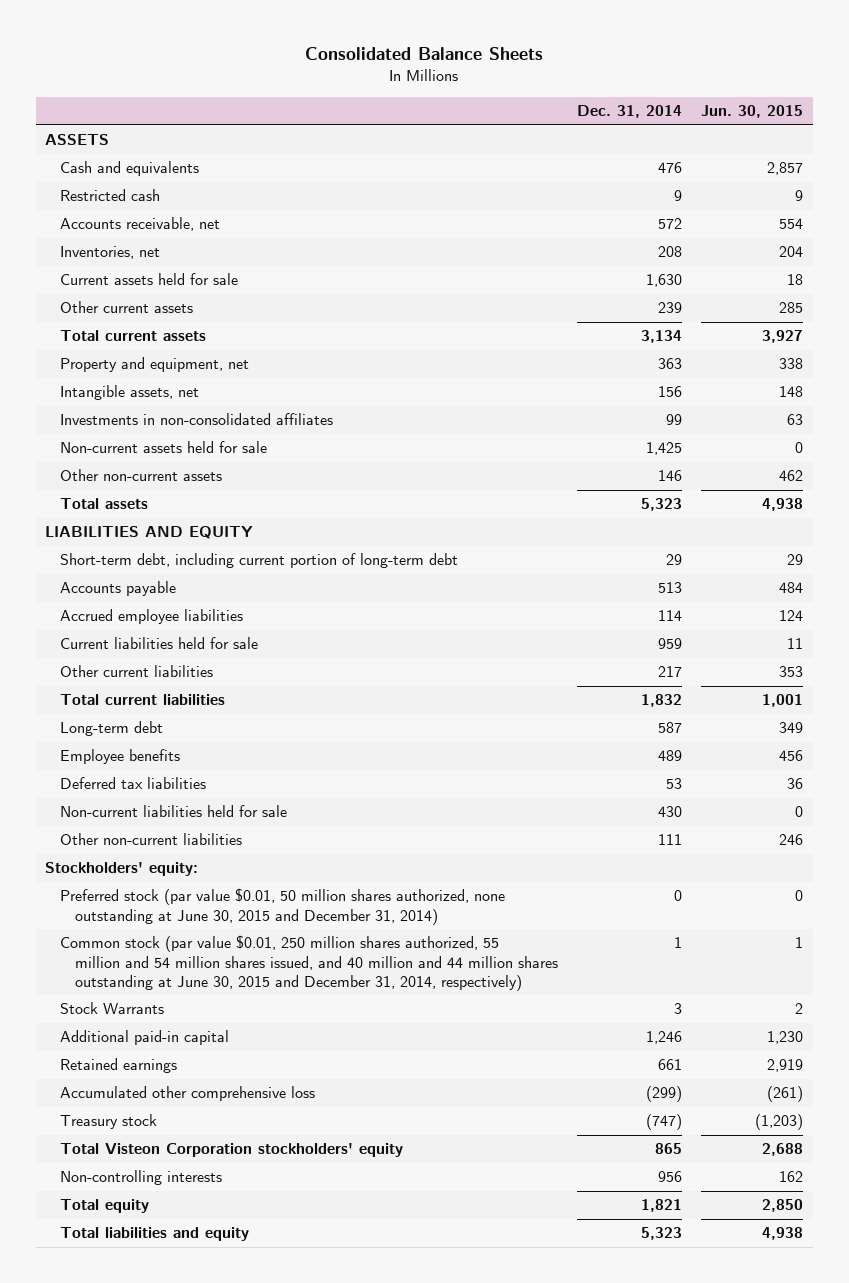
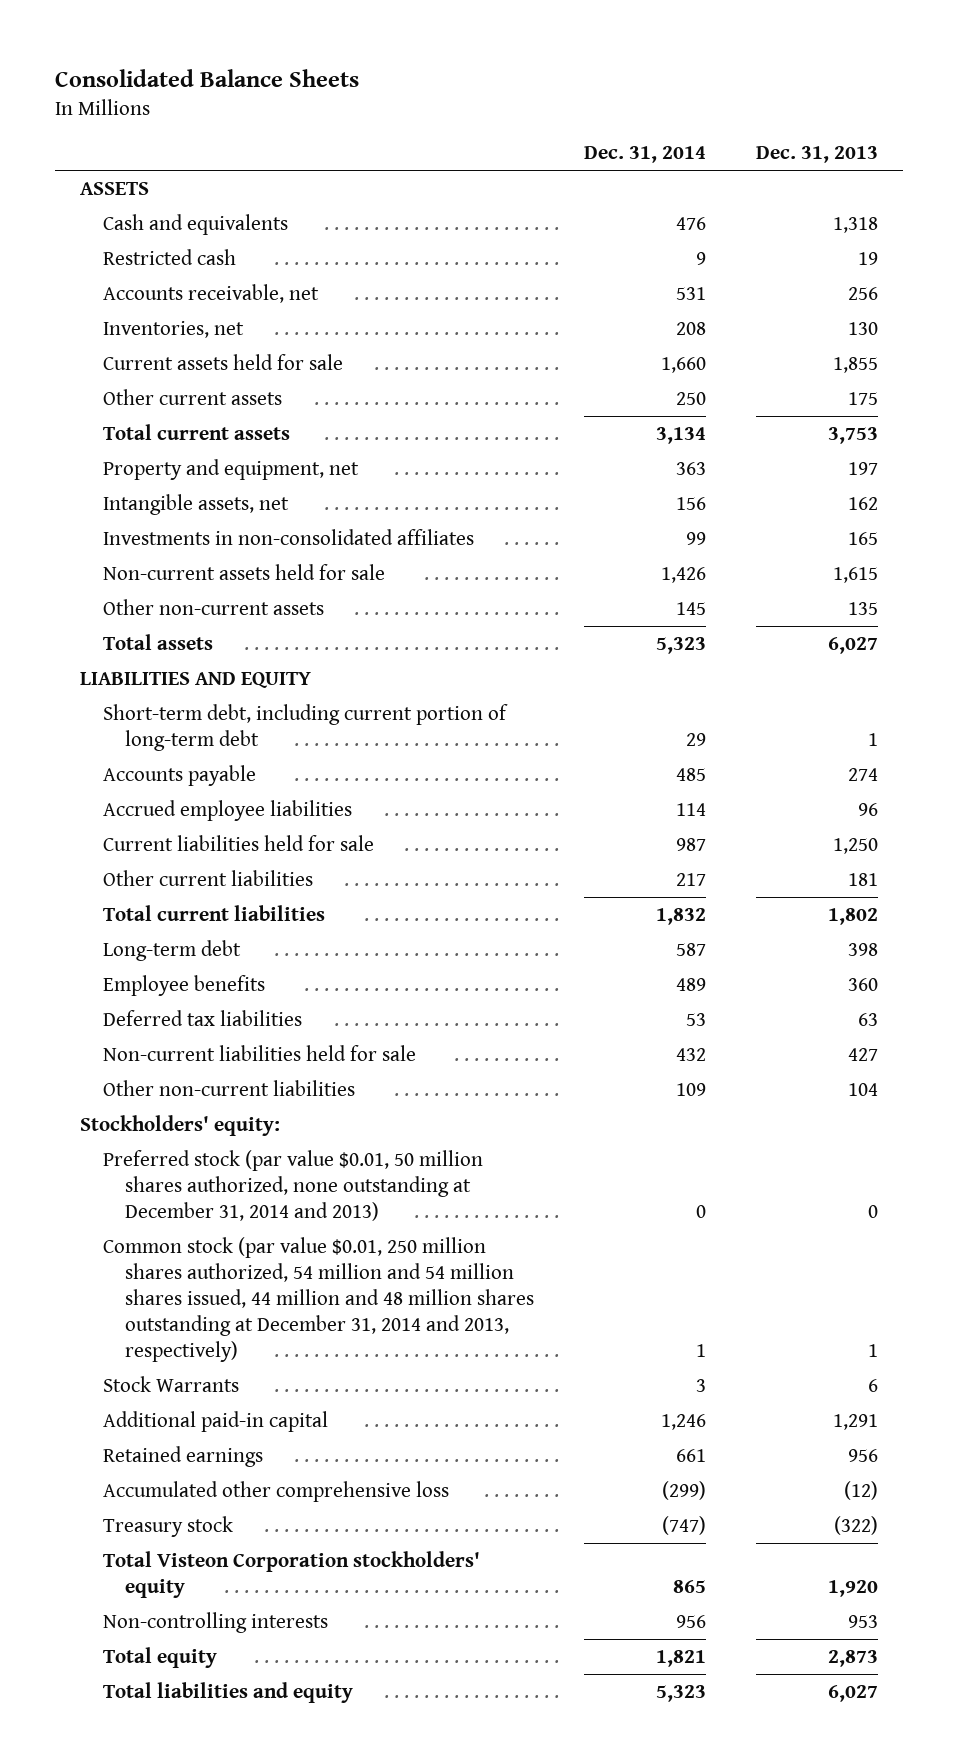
- | Dec. 31, 2014 | Jun. 30, 2015
+ | Dec. 31, 2014 | Dec. 31, 2013
- Accounts receivable, net | 572 | 554
+ Accounts receivable, net | 531 | 256
- Current assets held for sale | 1,630 | 18
- Other current assets | 239 | 285
+ Current assets held for sale | 1,660 | 1,855
+ Other current assets | 250 | 175
- Non-current assets held for sale | 1,425 | 0
- Other non-current assets | 146 | 462
+ Non-current assets held for sale | 1,426 | 1,615
+ Other non-current assets | 145 | 135
- Accounts payable | 513 | 484
+ Accounts payable | 485 | 274
- Current liabilities held for sale | 959 | 11
+ Current liabilities held for sale | 987 | 1,250
- Non-current liabilities held for sale | 430 | 0
- Other non-current liabilities | 111 | 246
+ Non-current liabilities held for sale | 432 | 427
+ Other non-current liabilities | 109 | 104
- Preferred stock (par value $0.01, 50 million shares authorized, none outstanding at June 30, 2015 and December 31, 2014) | 0 | 0
- Common stock (par value $0.01, 250 million shares authorized, 55 million and 54 million shares issued, and 40 million and 44 million shares outstanding at June 30, 2015 and December 31, 2014, respectively) | 1 | 1
+ Preferred stock (par value $0.01, 50 million shares authorized, none outstanding at December 31, 2014 and 2013) | 0 | 0
+ Common stock (par value $0.01, 250 million shares authorized, 54 million and 54 million shares issued, 44 million and 48 million shares outstanding at December 31, 2014 and 2013, respectively) | 1 | 1

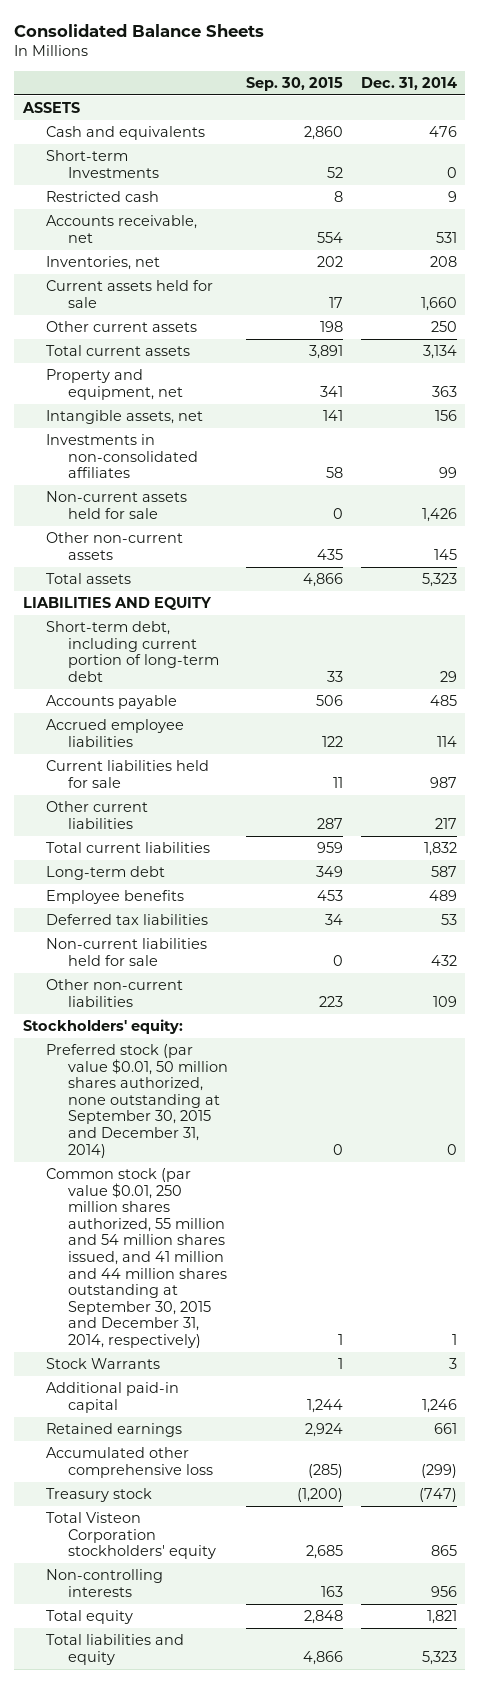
- | Dec. 31, 2014 | Dec. 31, 2013
+ | Sep. 30, 2015 | Dec. 31, 2014
+ Short-term Investments | 52 | 0
- Preferred stock (par value $0.01, 50 million shares authorized, none outstanding at December 31, 2014 and 2013) | 0 | 0
- Common stock (par value $0.01, 250 million shares authorized, 54 million and 54 million shares issued, 44 million and 48 million shares outstanding at December 31, 2014 and 2013, respectively) | 1 | 1
+ Preferred stock (par value $0.01, 50 million shares authorized, none outstanding at September 30, 2015 and December 31, 2014) | 0 | 0
+ Common stock (par value $0.01, 250 million shares authorized, 55 million and 54 million shares issued, and 41 million and 44 million shares outstanding at September 30, 2015 and December 31, 2014, respectively) | 1 | 1

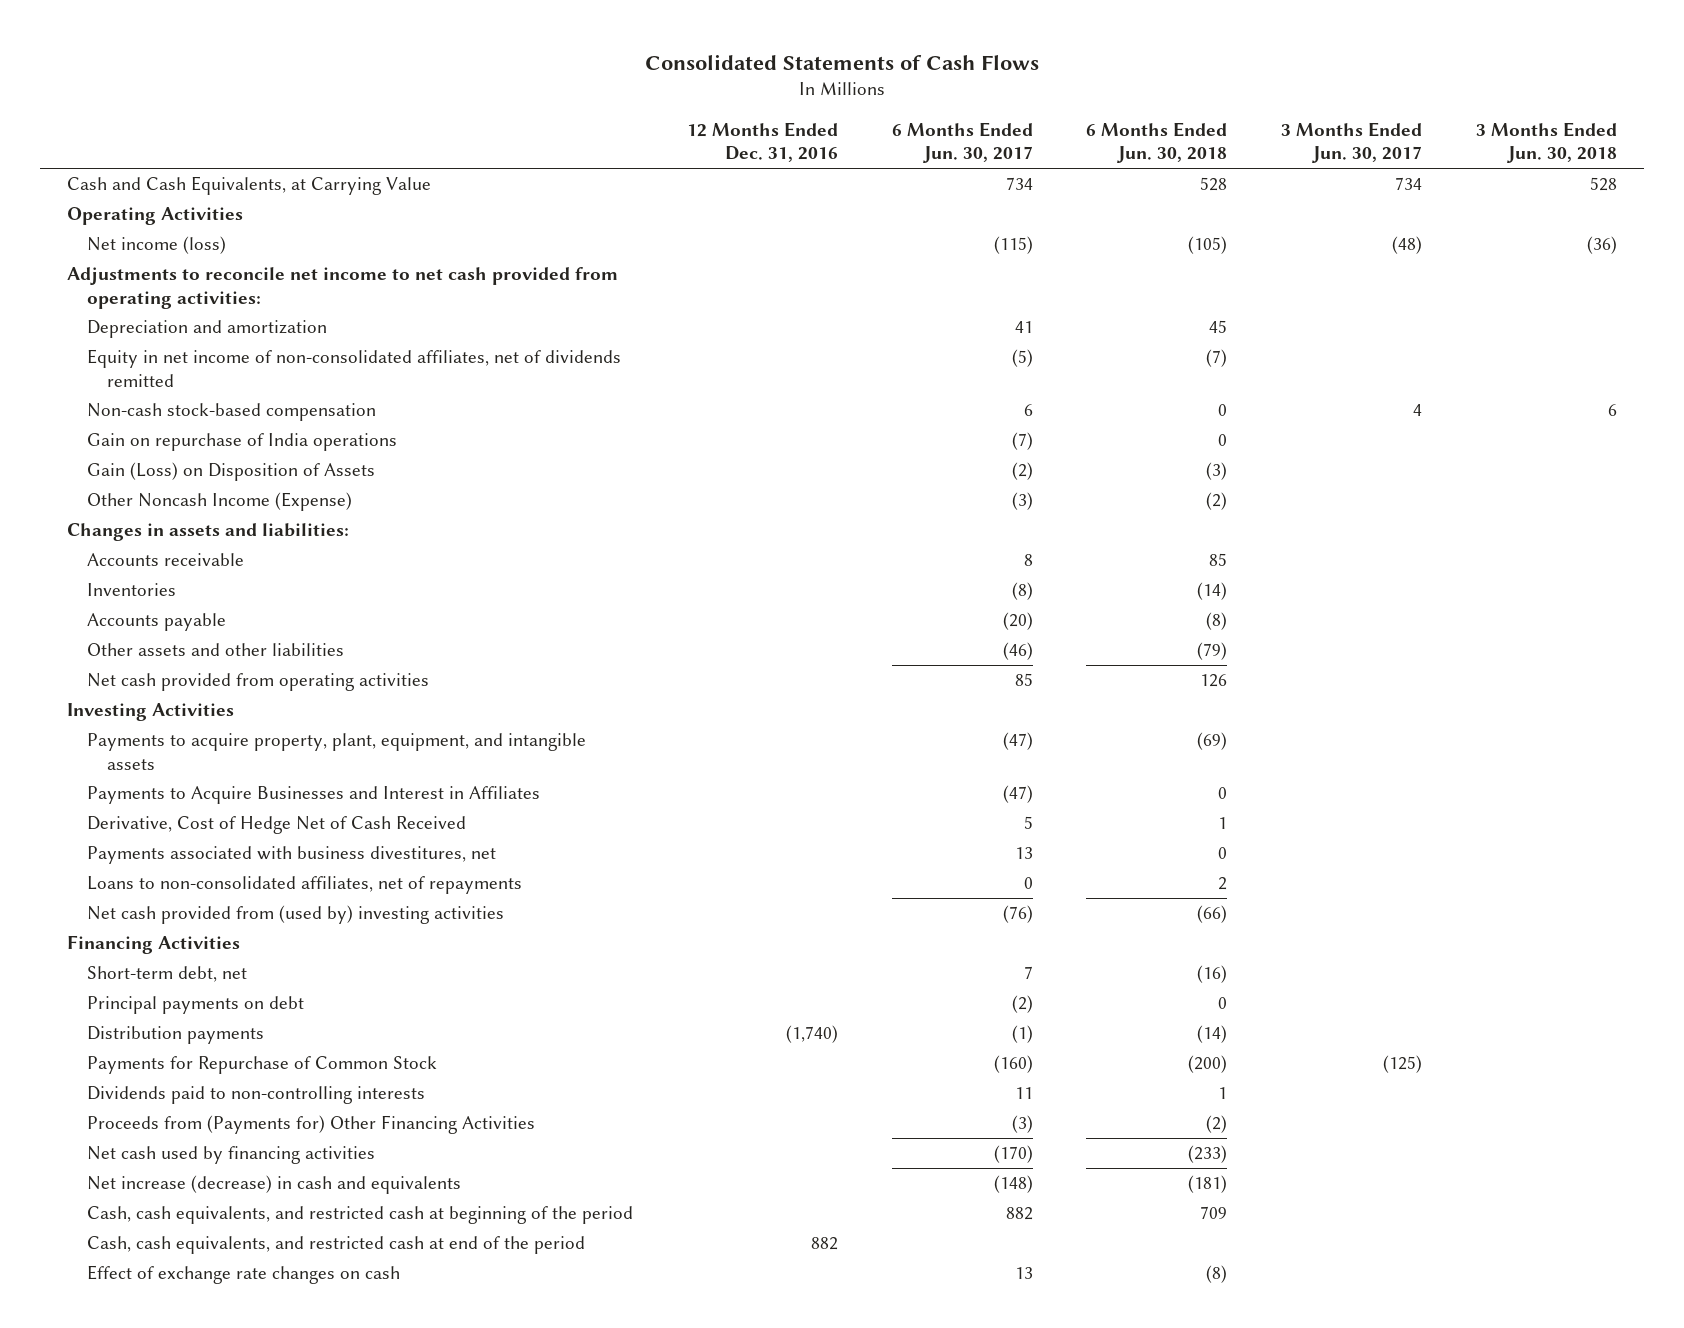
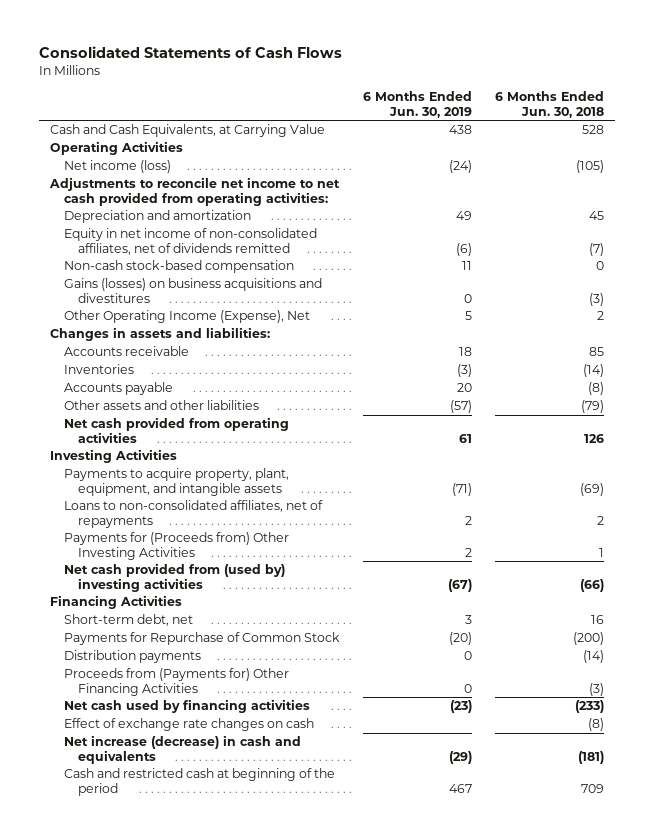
- | 12 Months Ended Dec. 31, 2016 | 6 Months Ended Jun. 30, 2017 | 6 Months Ended Jun. 30, 2018 | 3 Months Ended Jun. 30, 2017 | 3 Months Ended Jun. 30, 2018
+ | 6 Months Ended Jun. 30, 2019 | 6 Months Ended Jun. 30, 2018
- Gain on repurchase of India operations | | (7) | 0 | |
- Gain (Loss) on Disposition of Assets | | (2) | (3) | |
- Other Noncash Income (Expense) | | (3) | (2) | |
+ Gains (losses) on business acquisitions and divestitures | 0 | (3)
+ Other Operating Income (Expense), Net | 5 | 2
- Payments to Acquire Businesses and Interest in Affiliates | | (47) | 0 | |
- Derivative, Cost of Hedge Net of Cash Received | | 5 | 1 | |
- Payments associated with business divestitures, net | | 13 | 0 | |
+ Payments for (Proceeds from) Other Investing Activities | 2 | 1
- Short-term debt, net | | 7 | (16) | |
- Principal payments on debt | | (2) | 0 | |
+ Short-term debt, net | 3 | 16
- Dividends paid to non-controlling interests | | 11 | 1 | |
- Proceeds from (Payments for) Other Financing Activities | | (3) | (2) | |
moved down: Distribution payments | 0 | (14)
+ Proceeds from (Payments for) Other Financing Activities | 0 | (3)
- Cash, cash equivalents, and restricted cash at beginning of the period | | 882 | 709 | |
- Cash, cash equivalents, and restricted cash at end of the period | 882 | | | |
moved down: Net increase (decrease) in cash and equivalents | (29) | (181)
+ Cash and restricted cash at beginning of the period | 467 | 709

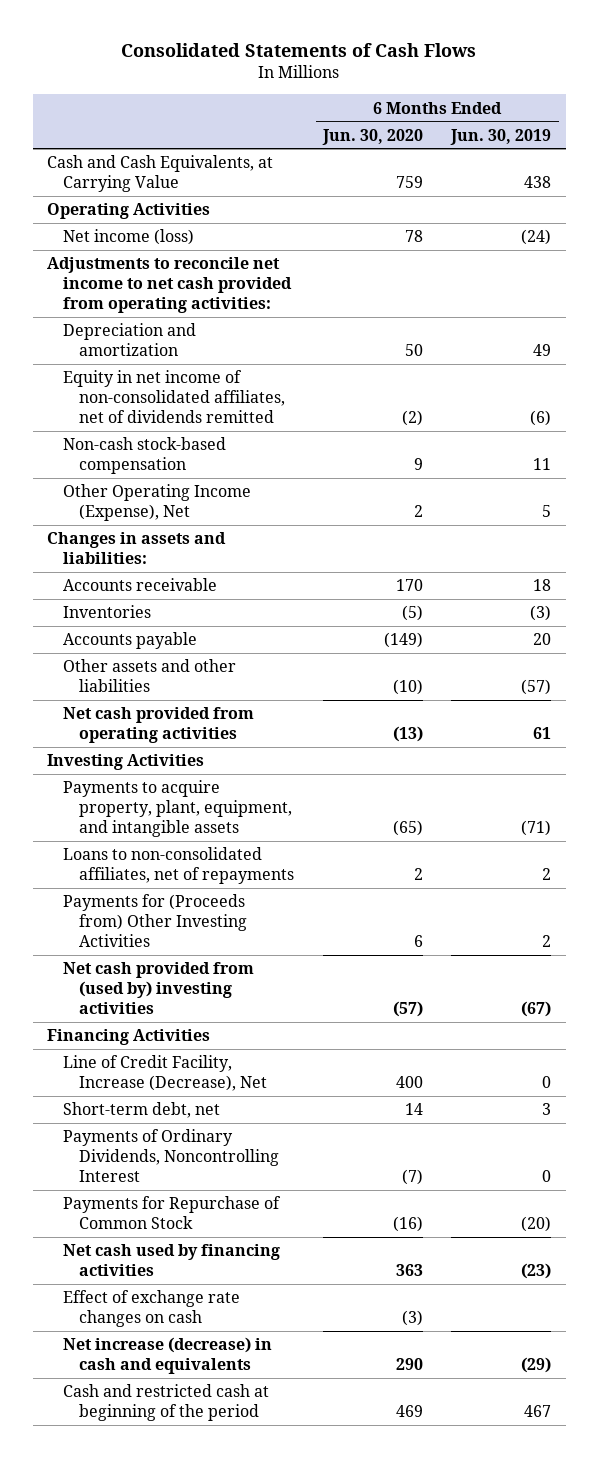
- | 6 Months Ended Jun. 30, 2019 | 6 Months Ended Jun. 30, 2018
+ | 6 Months Ended Jun. 30, 2020 | 6 Months Ended Jun. 30, 2019
- Gains (losses) on business acquisitions and divestitures | 0 | (3)
+ Line of Credit Facility, Increase (Decrease), Net | 400 | 0
+ Payments of Ordinary Dividends, Noncontrolling Interest | (7) | 0
- Distribution payments | 0 | (14)
- Proceeds from (Payments for) Other Financing Activities | 0 | (3)

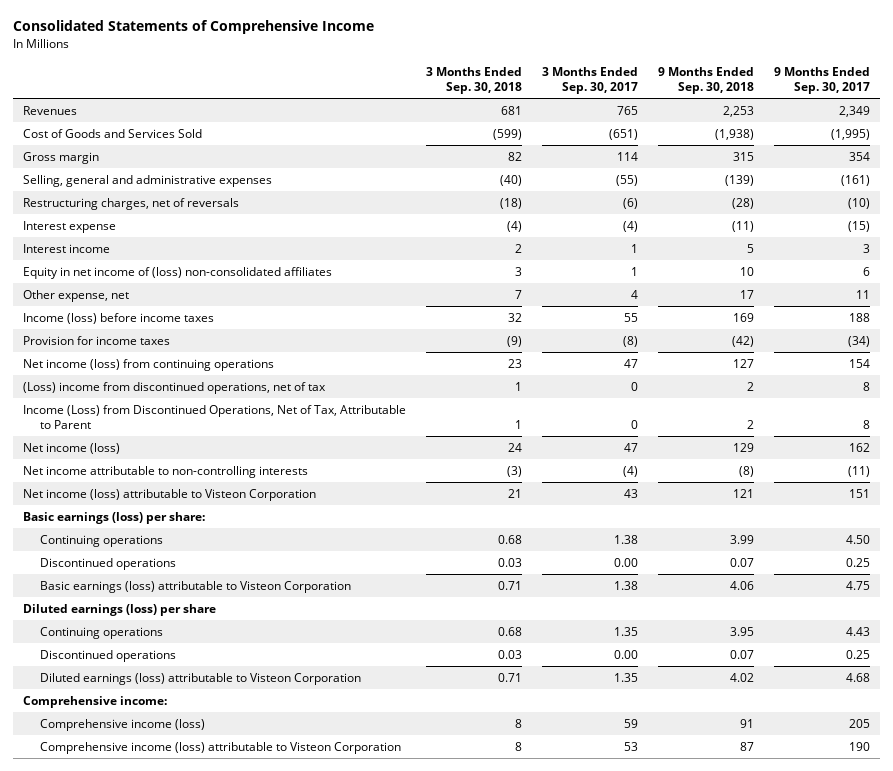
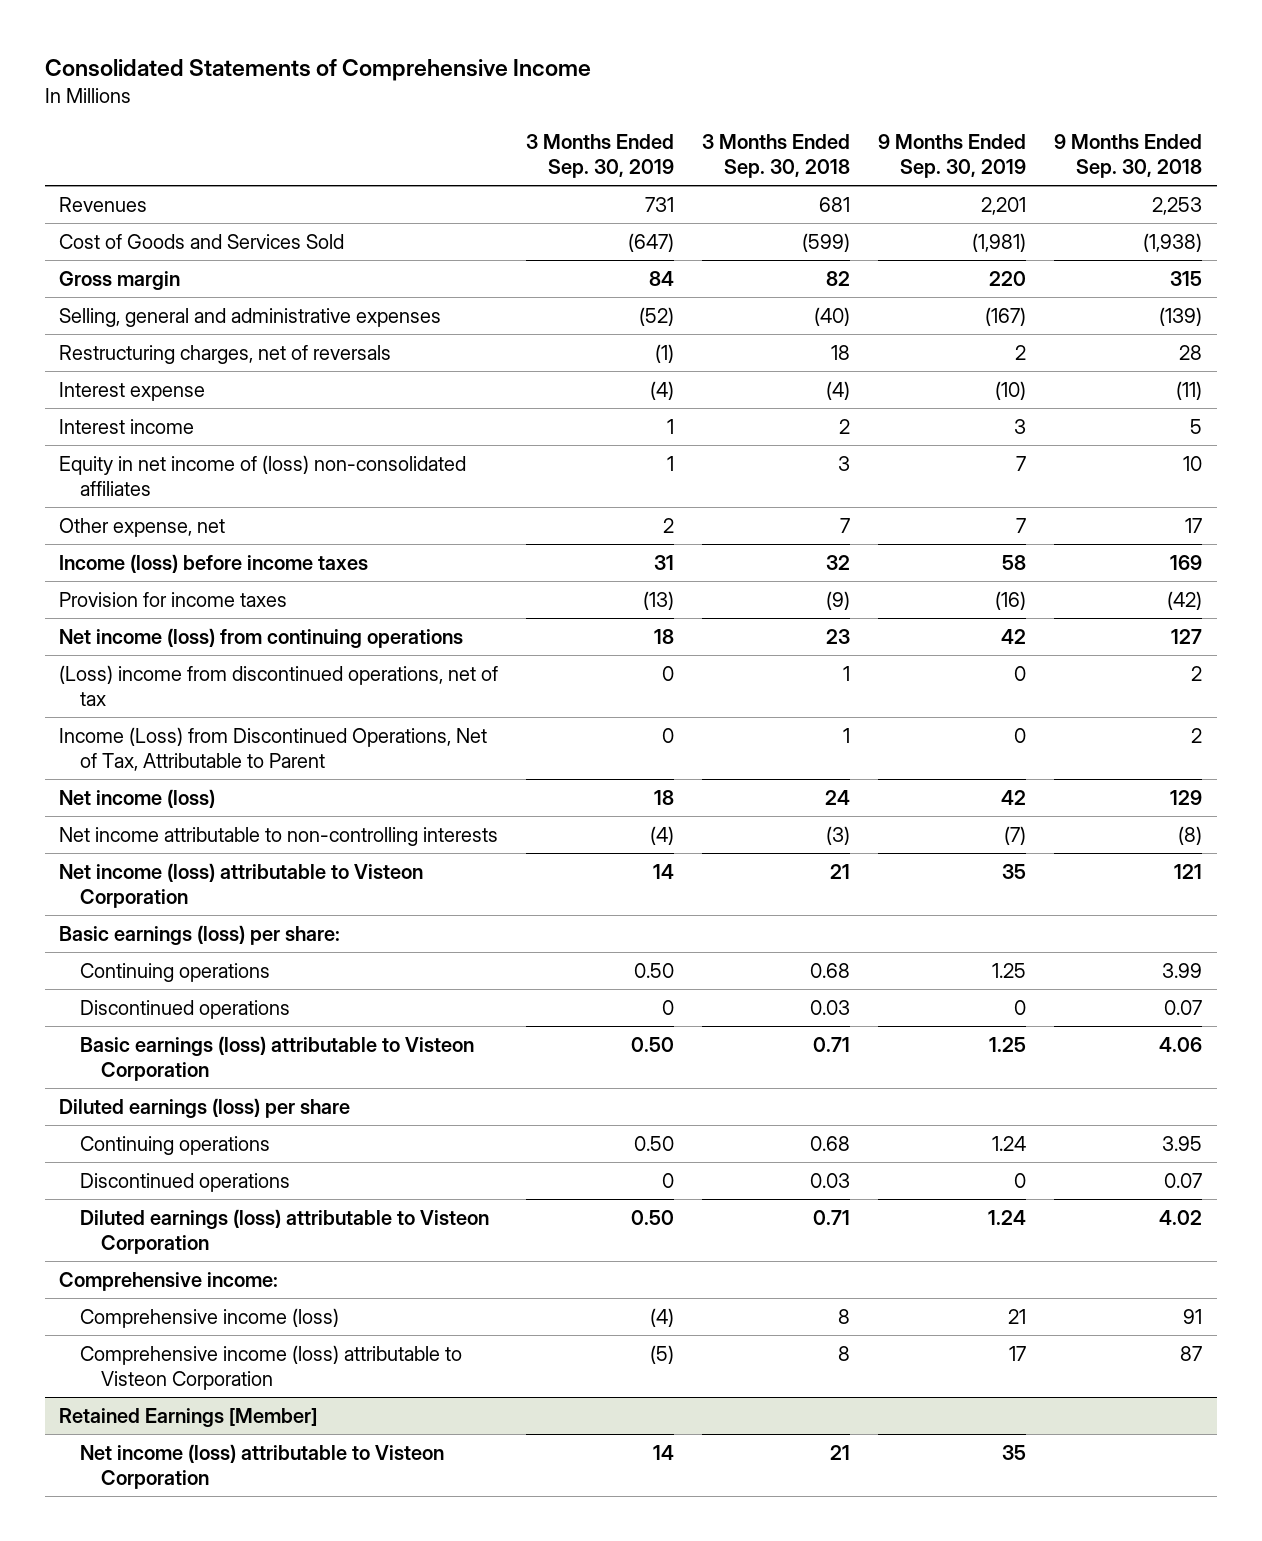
- | 3 Months Ended Sep. 30, 2018 | 3 Months Ended Sep. 30, 2017 | 9 Months Ended Sep. 30, 2018 | 9 Months Ended Sep. 30, 2017
+ | 3 Months Ended Sep. 30, 2019 | 3 Months Ended Sep. 30, 2018 | 9 Months Ended Sep. 30, 2019 | 9 Months Ended Sep. 30, 2018
- Restructuring charges, net of reversals | (18) | (6) | (28) | (10)
+ Restructuring charges, net of reversals | (1) | 18 | 2 | 28
+ Retained Earnings [Member]
+ Net income (loss) attributable to Visteon Corporation | 14 | 21 | 35 |

